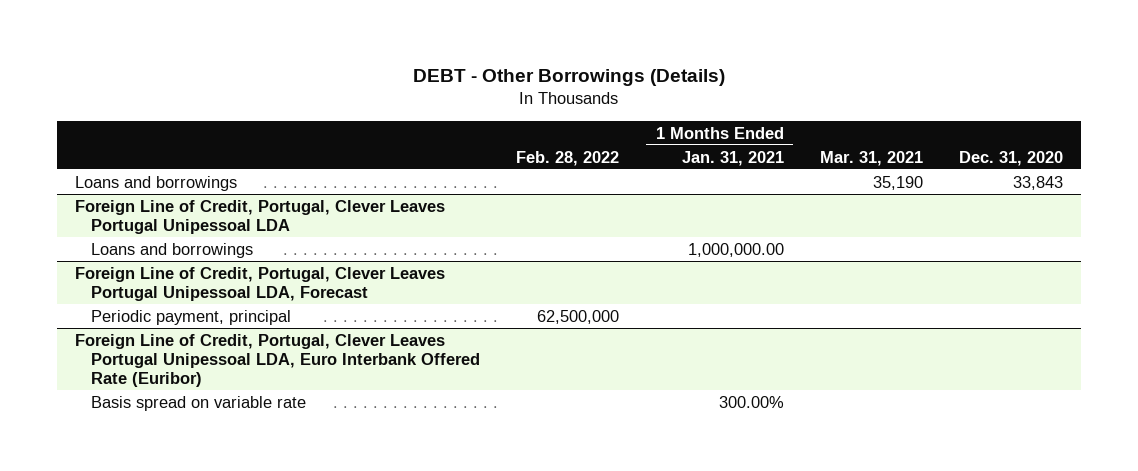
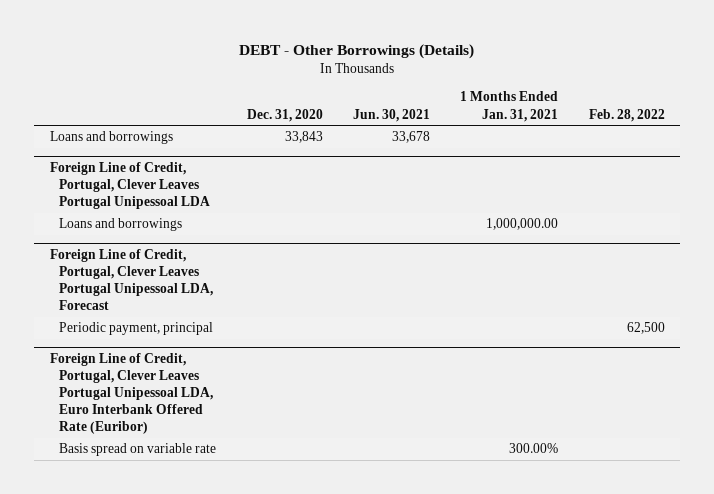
- | Feb. 28, 2022 | 1 Months Ended Jan. 31, 2021 | Mar. 31, 2021 | Dec. 31, 2020
+ | Dec. 31, 2020 | Jun. 30, 2021 | 1 Months Ended Jan. 31, 2021 | Feb. 28, 2022
@ Foreign Line of Credit, Portugal, Clever Leaves Portugal Unipessoal LDA, Forecast
- Periodic payment, principal | 62,500,000 | | |
+ Periodic payment, principal | | | | 62,500

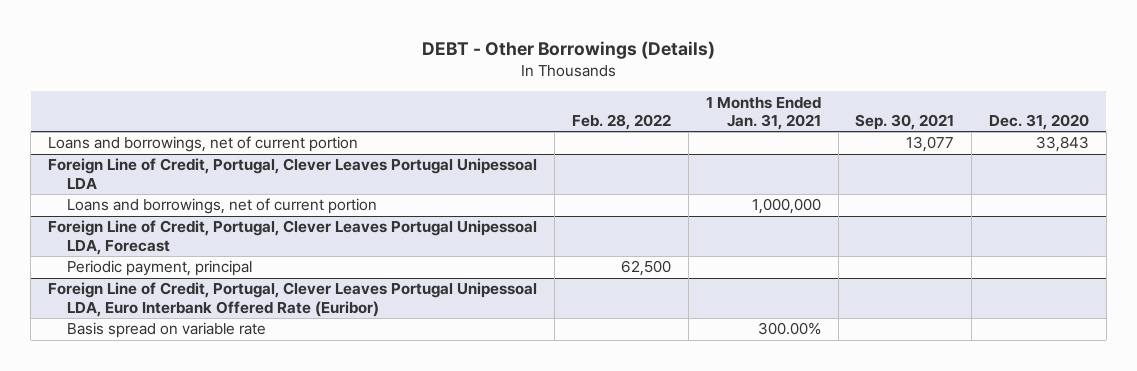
- | Dec. 31, 2020 | Jun. 30, 2021 | 1 Months Ended Jan. 31, 2021 | Feb. 28, 2022
+ | Feb. 28, 2022 | 1 Months Ended Jan. 31, 2021 | Sep. 30, 2021 | Dec. 31, 2020
- Loans and borrowings | 33,843 | 33,678 | |
+ Loans and borrowings, net of current portion | | | 13,077 | 33,843
@ Foreign Line of Credit, Portugal, Clever Leaves Portugal Unipessoal LDA
- Loans and borrowings | | | 1,000,000.00 |
+ Loans and borrowings, net of current portion | | 1,000,000 | |

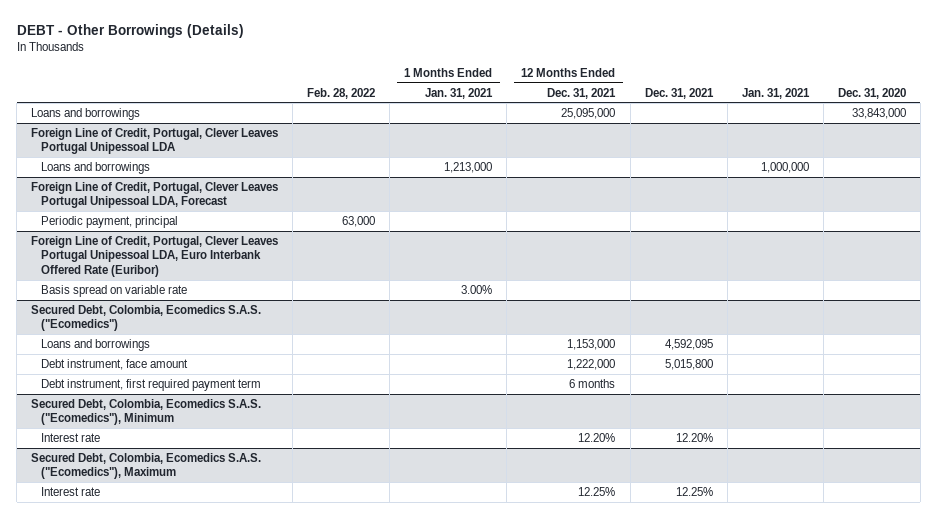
- | Feb. 28, 2022 | 1 Months Ended Jan. 31, 2021 | Sep. 30, 2021 | Dec. 31, 2020
+ | Feb. 28, 2022 | 1 Months Ended Jan. 31, 2021 | 12 Months Ended Dec. 31, 2021 | Dec. 31, 2021 | Jan. 31, 2021 | Dec. 31, 2020
- Loans and borrowings, net of current portion | | | 13,077 | 33,843
+ Loans and borrowings | | | 25,095,000 | | | 33,843,000
@ Foreign Line of Credit, Portugal, Clever Leaves Portugal Unipessoal LDA
- Loans and borrowings, net of current portion | | 1,000,000 | |
+ Loans and borrowings | | 1,213,000 | | | 1,000,000 |
@ Foreign Line of Credit, Portugal, Clever Leaves Portugal Unipessoal LDA, Forecast
- Periodic payment, principal | 62,500 | | |
+ Periodic payment, principal | 63,000 | | | | |
@ Foreign Line of Credit, Portugal, Clever Leaves Portugal Unipessoal LDA, Euro Interbank Offered Rate (Euribor)
- Basis spread on variable rate | | 300.00% | |
+ Basis spread on variable rate | | 3.00% | | | |
+ Secured Debt, Colombia, Ecomedics S.A.S. ("Ecomedics")
+ Loans and borrowings | | | 1,153,000 | 4,592,095 | |
+ Debt instrument, face amount | | | 1,222,000 | 5,015,800 | |
+ Debt instrument, first required payment term | | | 6 months | | |
+ Secured Debt, Colombia, Ecomedics S.A.S. ("Ecomedics"), Minimum
+ Interest rate | | | 12.20% | 12.20% | |
+ Secured Debt, Colombia, Ecomedics S.A.S. ("Ecomedics"), Maximum
+ Interest rate | | | 12.25% | 12.25% | |

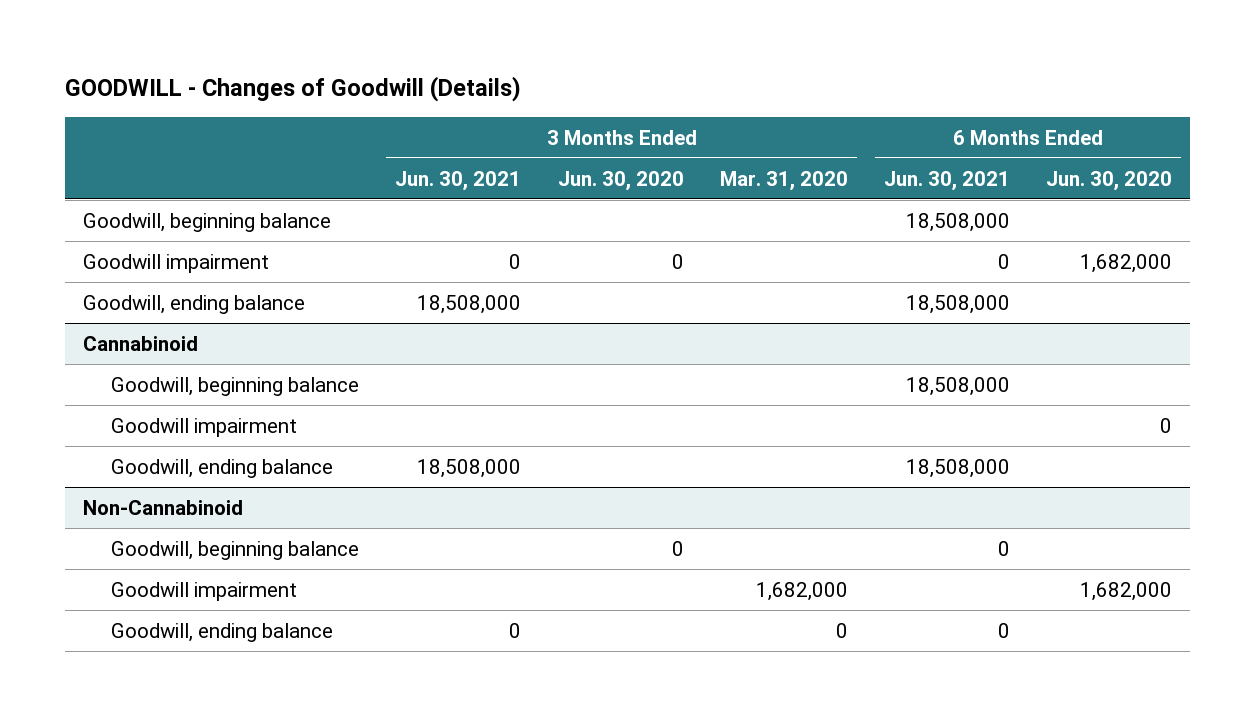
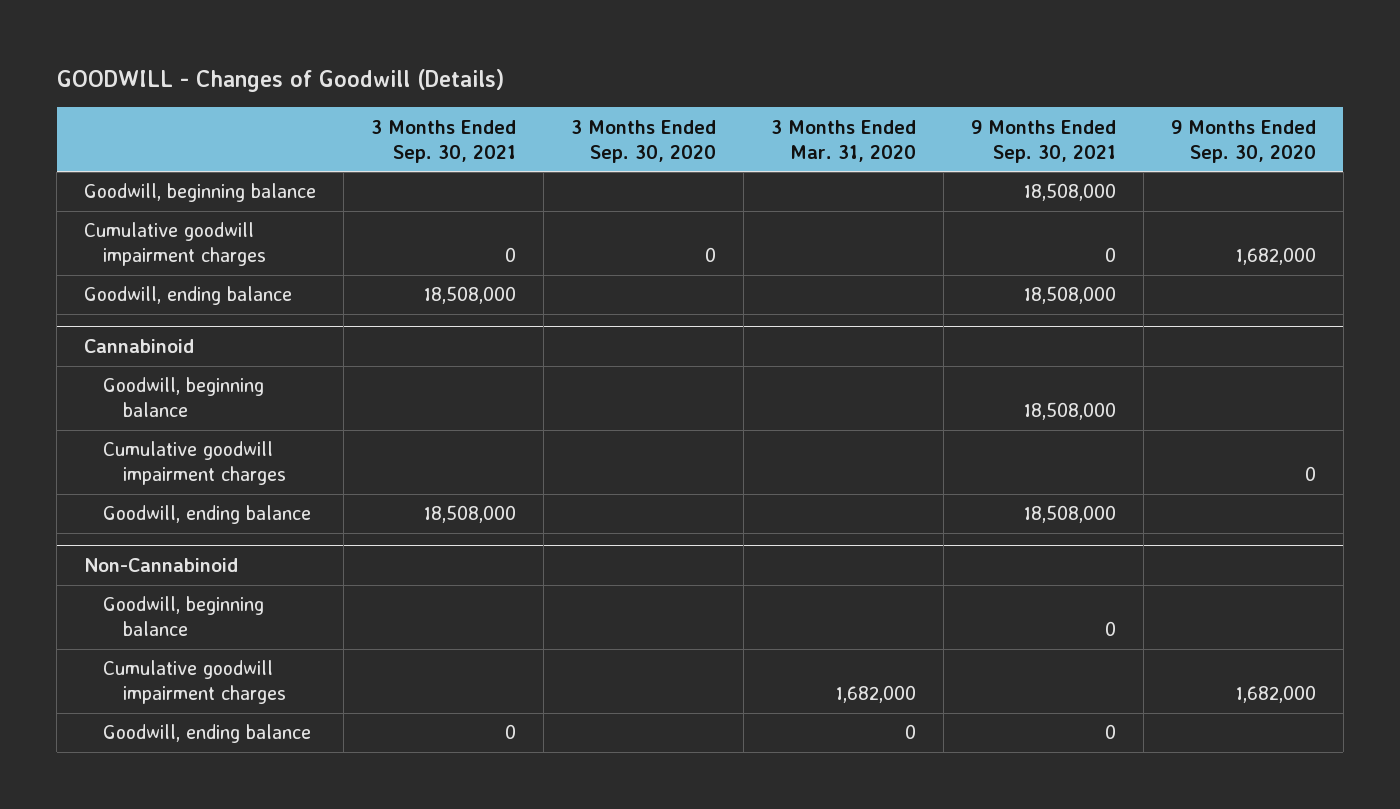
- | 3 Months Ended Jun. 30, 2021 | 3 Months Ended Jun. 30, 2020 | 3 Months Ended Mar. 31, 2020 | 6 Months Ended Jun. 30, 2021 | 6 Months Ended Jun. 30, 2020
+ | 3 Months Ended Sep. 30, 2021 | 3 Months Ended Sep. 30, 2020 | 3 Months Ended Mar. 31, 2020 | 9 Months Ended Sep. 30, 2021 | 9 Months Ended Sep. 30, 2020
- Goodwill impairment | 0 | 0 | | 0 | 1,682,000
+ Cumulative goodwill impairment charges | 0 | 0 | | 0 | 1,682,000
@ Cannabinoid
- Goodwill impairment | | | | | 0
+ Cumulative goodwill impairment charges | | | | | 0
@ Non-Cannabinoid
- Goodwill impairment | | | 1,682,000 | | 1,682,000
+ Cumulative goodwill impairment charges | | | 1,682,000 | | 1,682,000

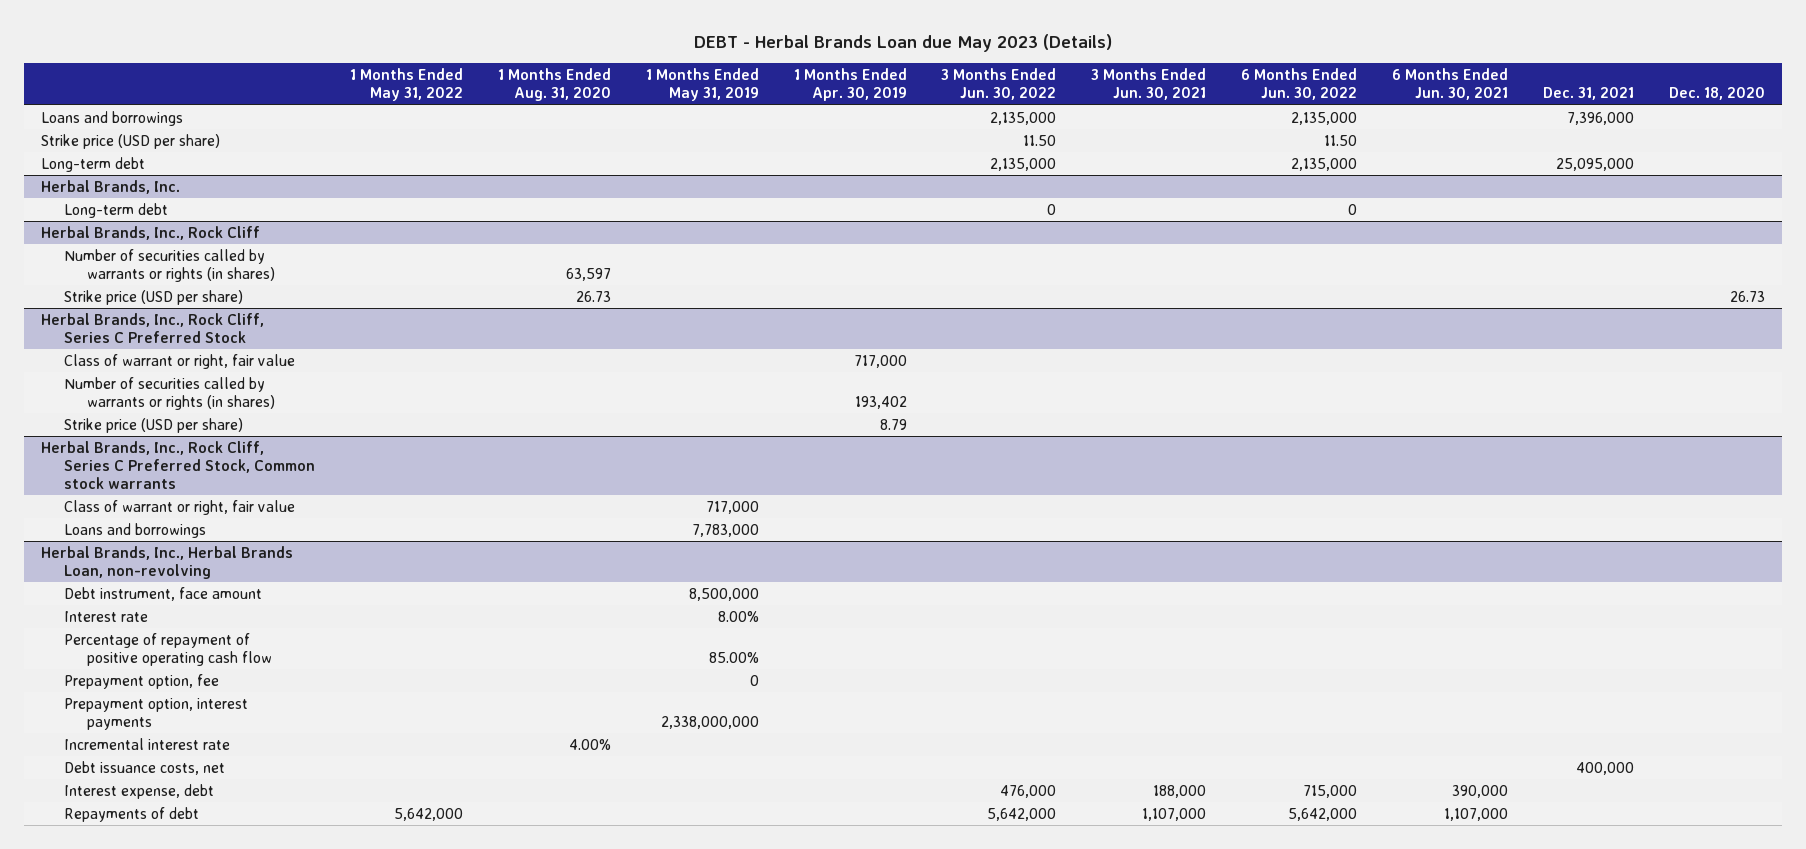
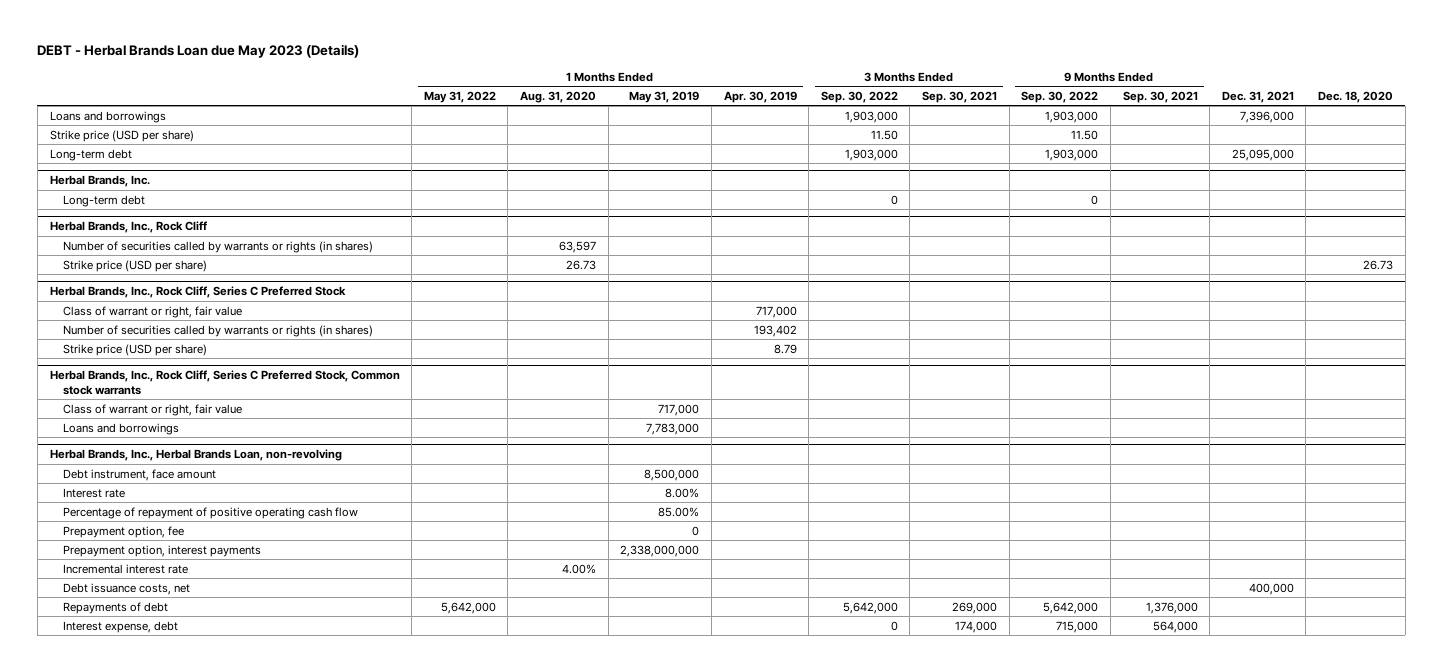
- | 1 Months Ended May 31, 2022 | 1 Months Ended Aug. 31, 2020 | 1 Months Ended May 31, 2019 | 1 Months Ended Apr. 30, 2019 | 3 Months Ended Jun. 30, 2022 | 3 Months Ended Jun. 30, 2021 | 6 Months Ended Jun. 30, 2022 | 6 Months Ended Jun. 30, 2021 | Dec. 31, 2021 | Dec. 18, 2020
+ | 1 Months Ended May 31, 2022 | 1 Months Ended Aug. 31, 2020 | 1 Months Ended May 31, 2019 | 1 Months Ended Apr. 30, 2019 | 3 Months Ended Sep. 30, 2022 | 3 Months Ended Sep. 30, 2021 | 9 Months Ended Sep. 30, 2022 | 9 Months Ended Sep. 30, 2021 | Dec. 31, 2021 | Dec. 18, 2020
@ Herbal Brands, Inc., Herbal Brands Loan, non-revolving
moved down: Interest expense, debt | | | | | 0 | 174,000 | 715,000 | 564,000 | |

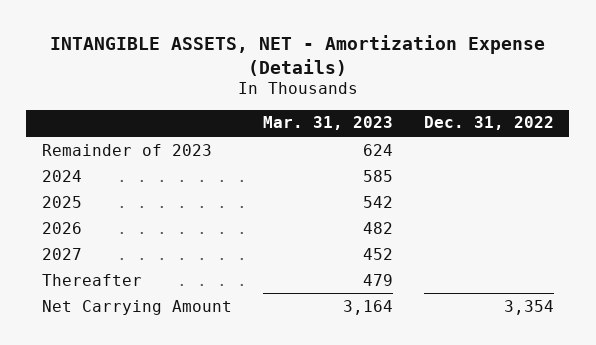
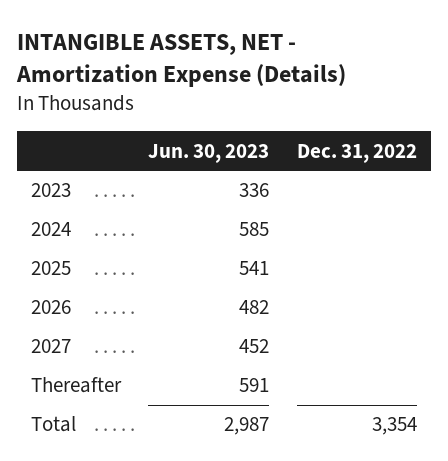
- | Mar. 31, 2023 | Dec. 31, 2022
+ | Jun. 30, 2023 | Dec. 31, 2022
- Remainder of 2023 | 624 |
+ 2023 | 336 |
- Net Carrying Amount | 3,164 | 3,354
+ Total | 2,987 | 3,354

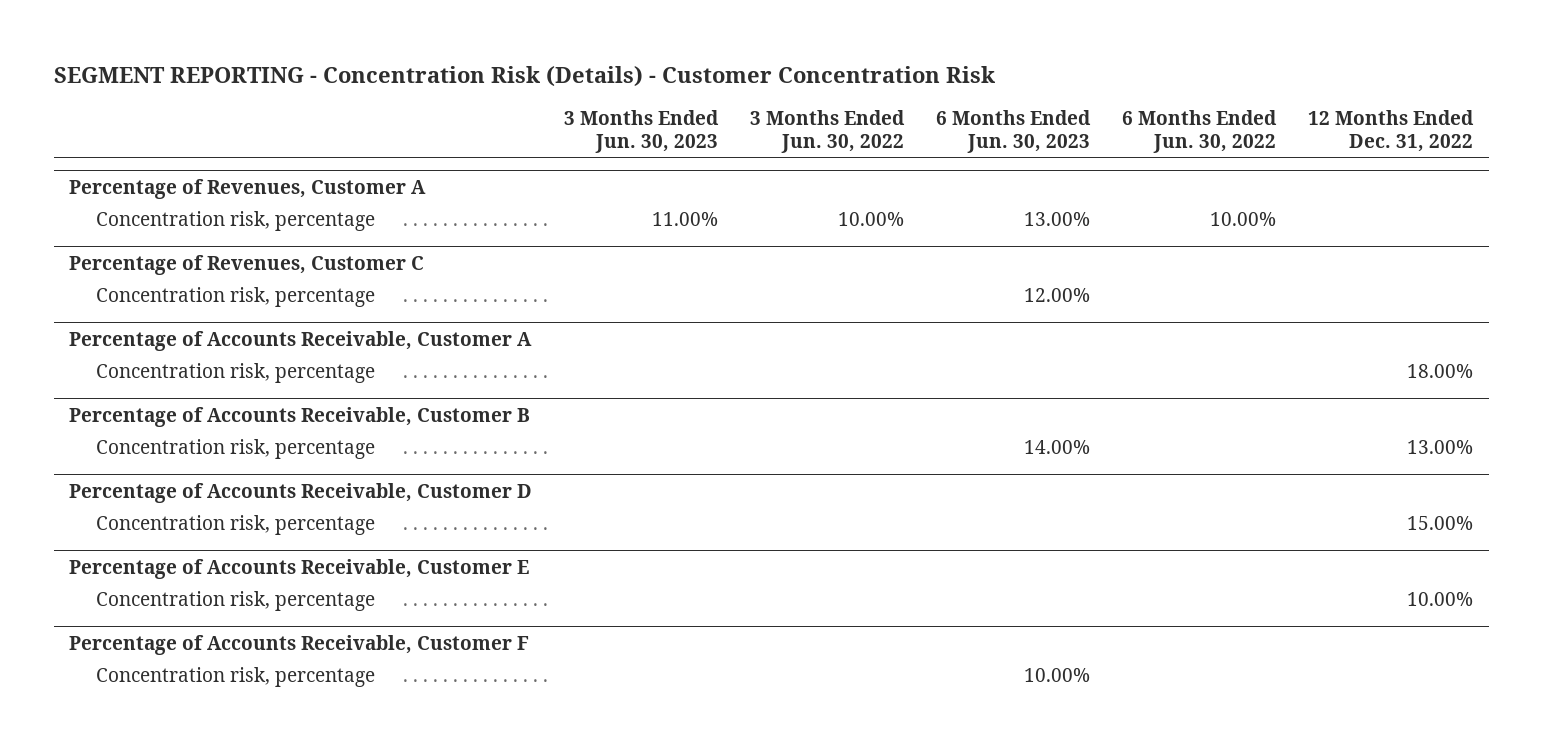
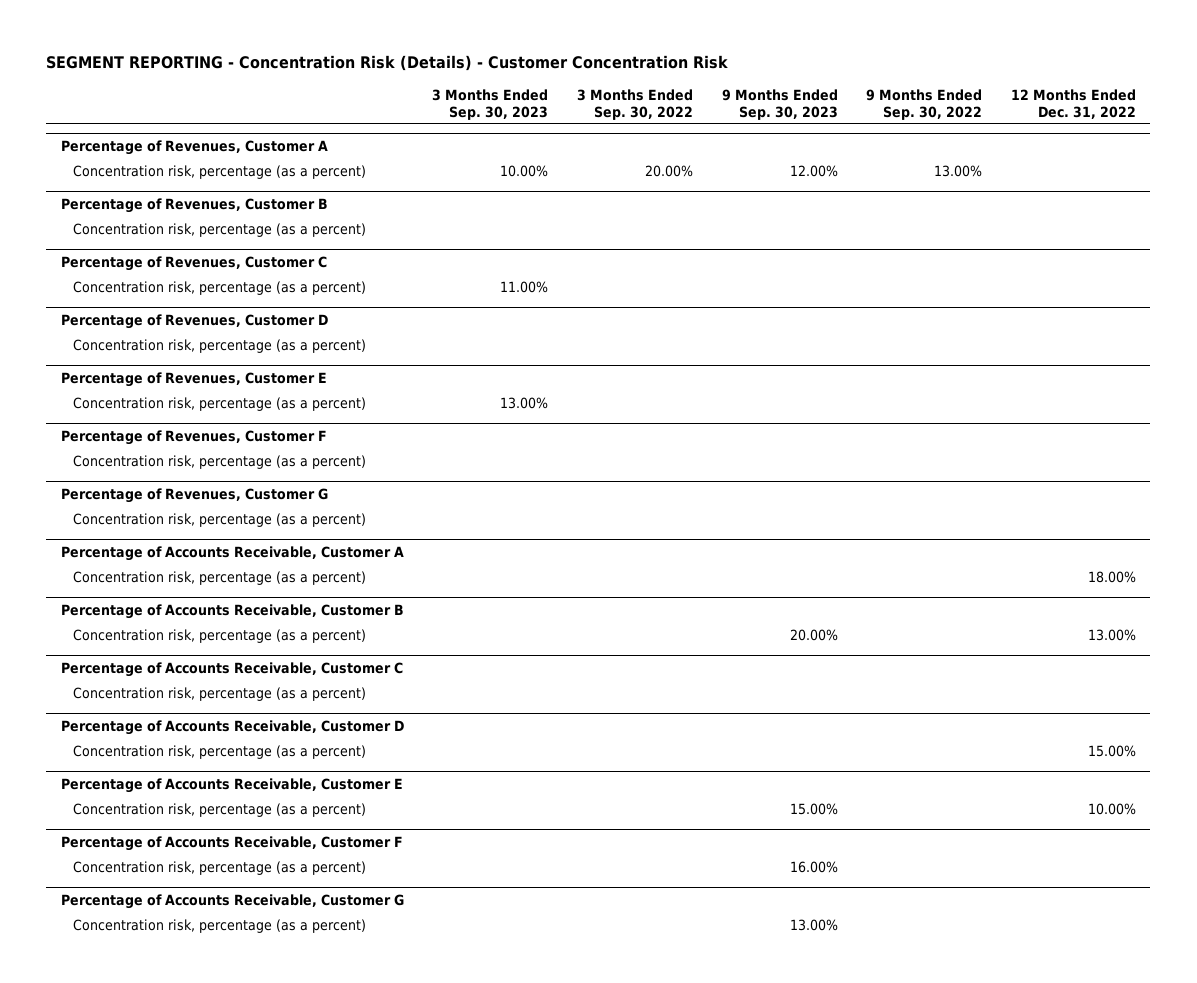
- | 3 Months Ended Jun. 30, 2023 | 3 Months Ended Jun. 30, 2022 | 6 Months Ended Jun. 30, 2023 | 6 Months Ended Jun. 30, 2022 | 12 Months Ended Dec. 31, 2022
+ | 3 Months Ended Sep. 30, 2023 | 3 Months Ended Sep. 30, 2022 | 9 Months Ended Sep. 30, 2023 | 9 Months Ended Sep. 30, 2022 | 12 Months Ended Dec. 31, 2022
@ Percentage of Revenues, Customer A
- Concentration risk, percentage | 11.00% | 10.00% | 13.00% | 10.00% |
+ Concentration risk, percentage (as a percent) | 10.00% | 20.00% | 12.00% | 13.00% |
+ Percentage of Revenues, Customer B
+ Concentration risk, percentage (as a percent)
@ Percentage of Revenues, Customer C
- Concentration risk, percentage | | | 12.00% | |
+ Concentration risk, percentage (as a percent) | 11.00% | | | |
+ Percentage of Revenues, Customer D
+ Concentration risk, percentage (as a percent)
+ Percentage of Revenues, Customer E
+ Concentration risk, percentage (as a percent) | 13.00% | | | |
+ Percentage of Revenues, Customer F
+ Concentration risk, percentage (as a percent)
+ Percentage of Revenues, Customer G
+ Concentration risk, percentage (as a percent)
@ Percentage of Accounts Receivable, Customer A
- Concentration risk, percentage | | | | | 18.00%
+ Concentration risk, percentage (as a percent) | | | | | 18.00%
@ Percentage of Accounts Receivable, Customer B
- Concentration risk, percentage | | | 14.00% | | 13.00%
+ Concentration risk, percentage (as a percent) | | | 20.00% | | 13.00%
+ Percentage of Accounts Receivable, Customer C
+ Concentration risk, percentage (as a percent)
@ Percentage of Accounts Receivable, Customer D
- Concentration risk, percentage | | | | | 15.00%
+ Concentration risk, percentage (as a percent) | | | | | 15.00%
@ Percentage of Accounts Receivable, Customer E
- Concentration risk, percentage | | | | | 10.00%
+ Concentration risk, percentage (as a percent) | | | 15.00% | | 10.00%
@ Percentage of Accounts Receivable, Customer F
- Concentration risk, percentage | | | 10.00% | |
+ Concentration risk, percentage (as a percent) | | | 16.00% | |
+ Percentage of Accounts Receivable, Customer G
+ Concentration risk, percentage (as a percent) | | | 13.00% | |

